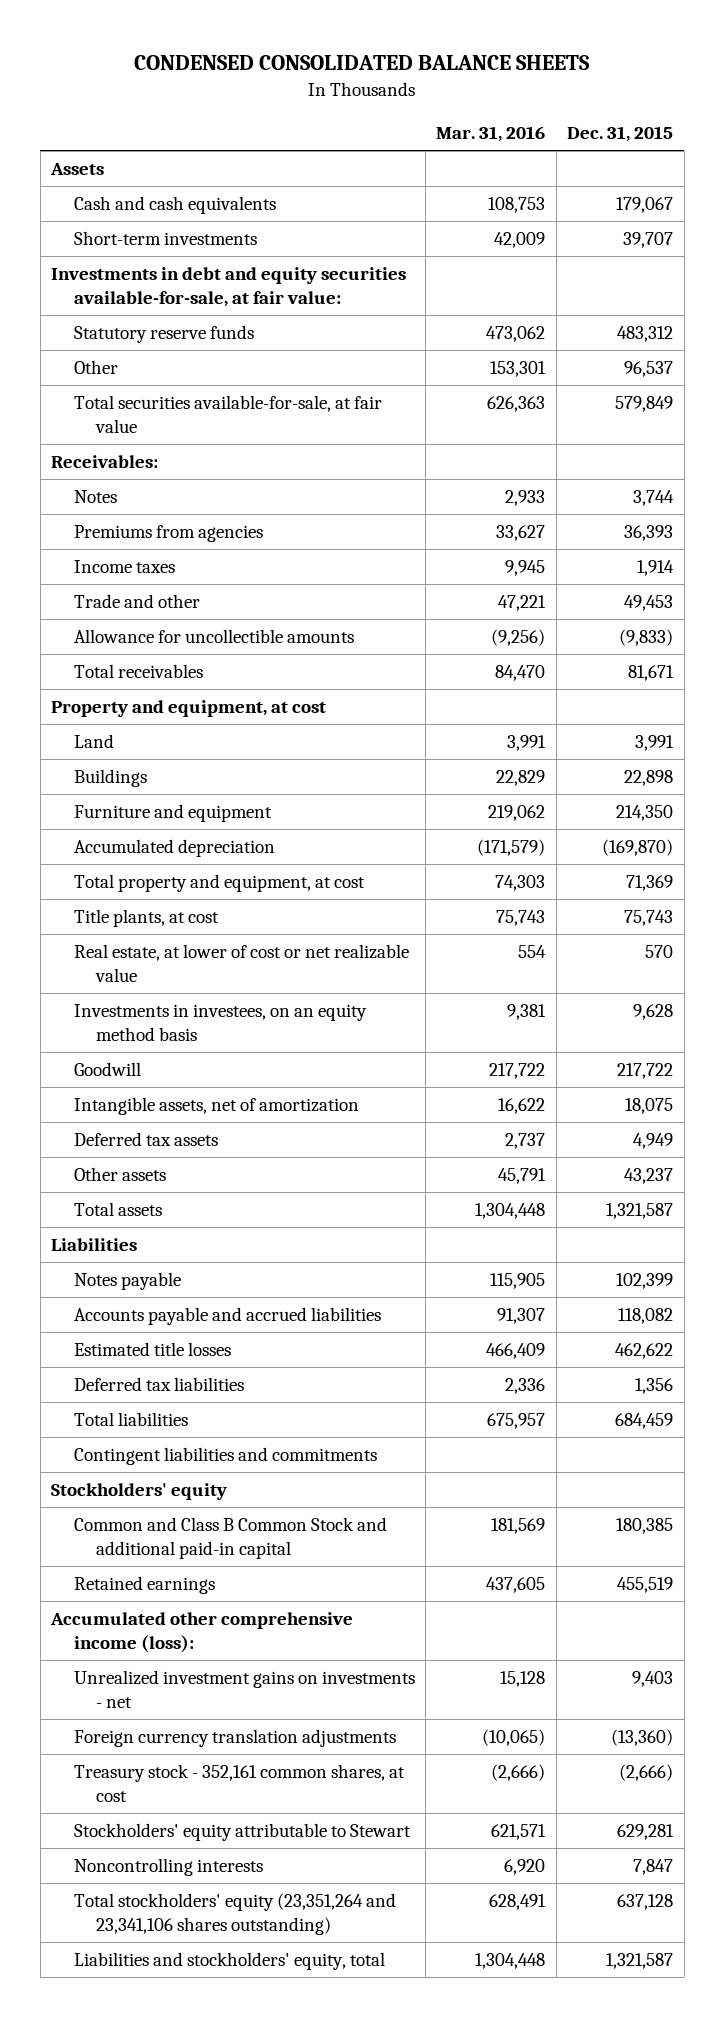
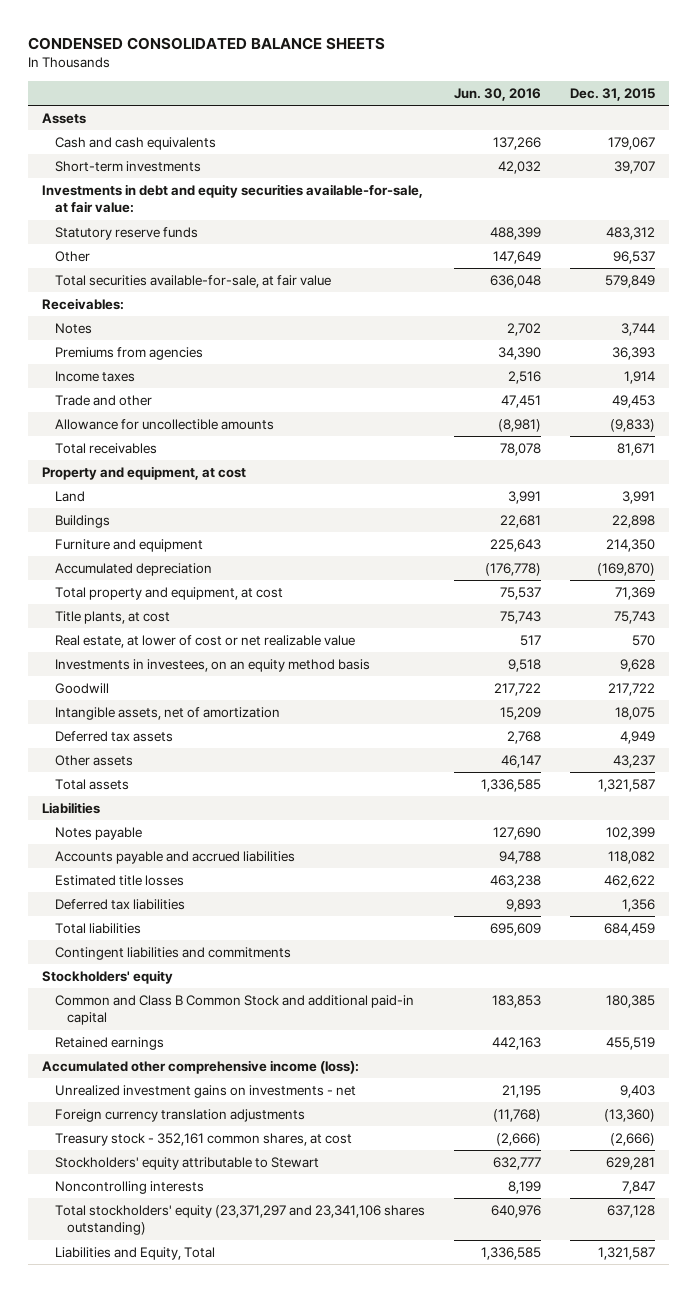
- | Mar. 31, 2016 | Dec. 31, 2015
+ | Jun. 30, 2016 | Dec. 31, 2015
- Total stockholders' equity (23,351,264 and 23,341,106 shares outstanding) | 628,491 | 637,128
- Liabilities and stockholders' equity, total | 1,304,448 | 1,321,587
+ Total stockholders' equity (23,371,297 and 23,341,106 shares outstanding) | 640,976 | 637,128
+ Liabilities and Equity, Total | 1,336,585 | 1,321,587

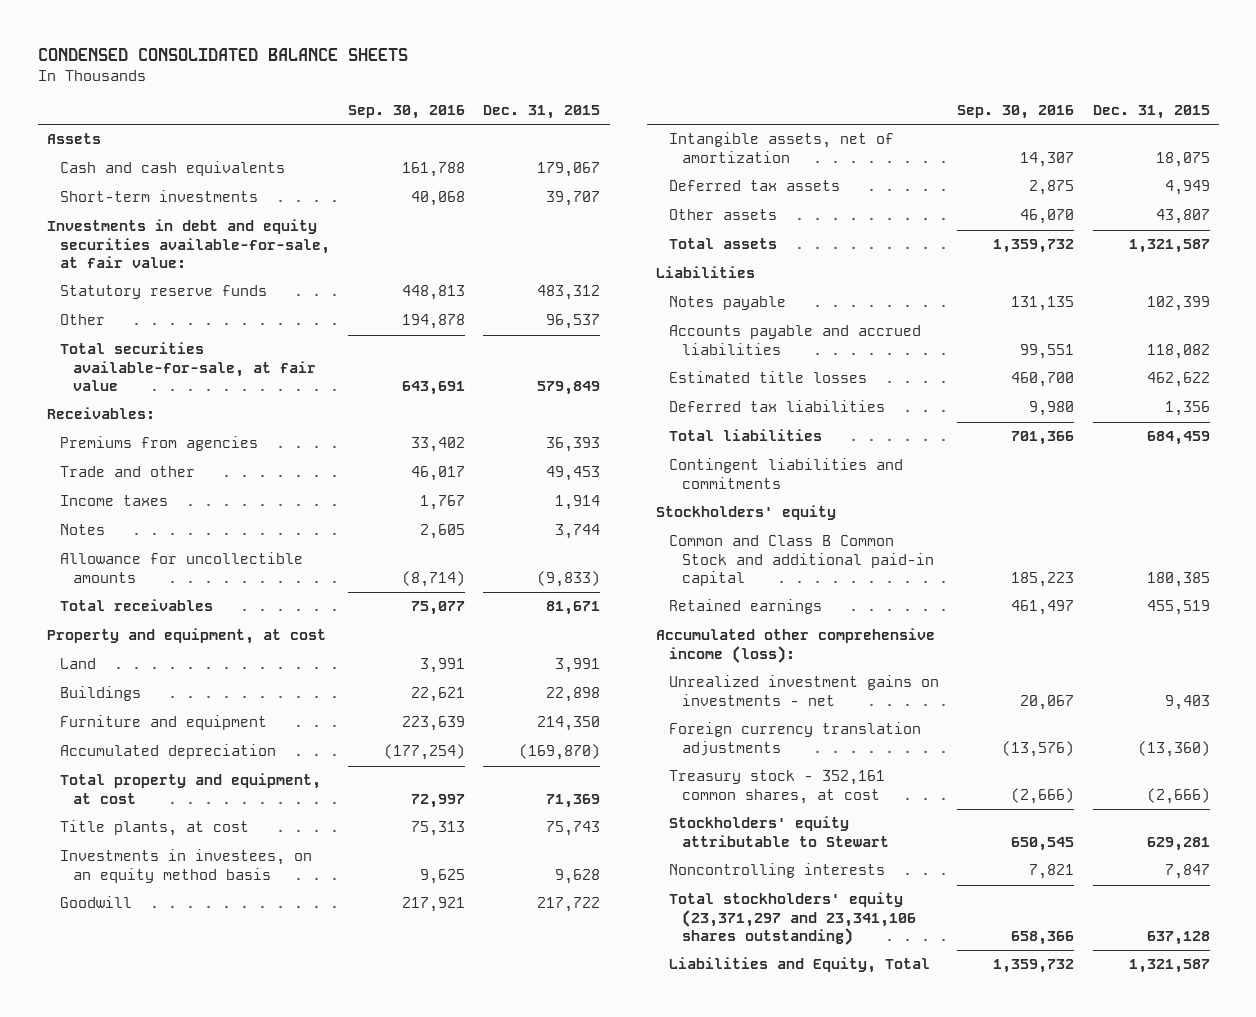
- | Jun. 30, 2016 | Dec. 31, 2015
+ | Sep. 30, 2016 | Dec. 31, 2015
moved down: Income taxes | 1,767 | 1,914
moved down: Notes | 2,605 | 3,744
- Real estate, at lower of cost or net realizable value | 517 | 570
- Other assets | 46,147 | 43,237
+ Other assets | 46,070 | 43,807

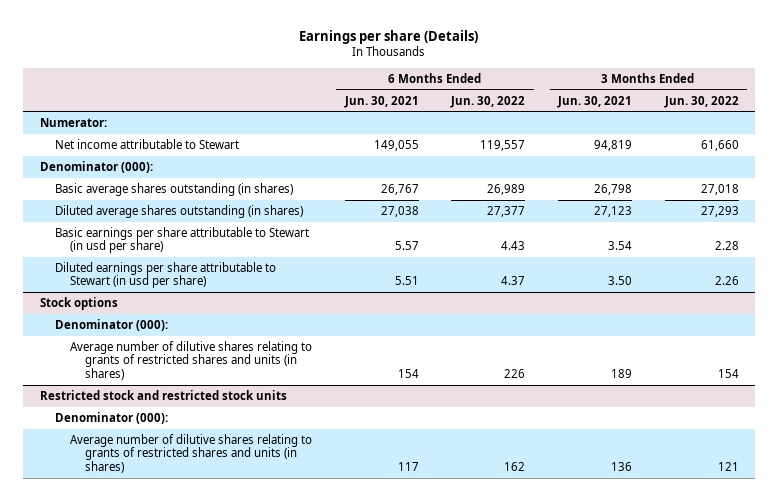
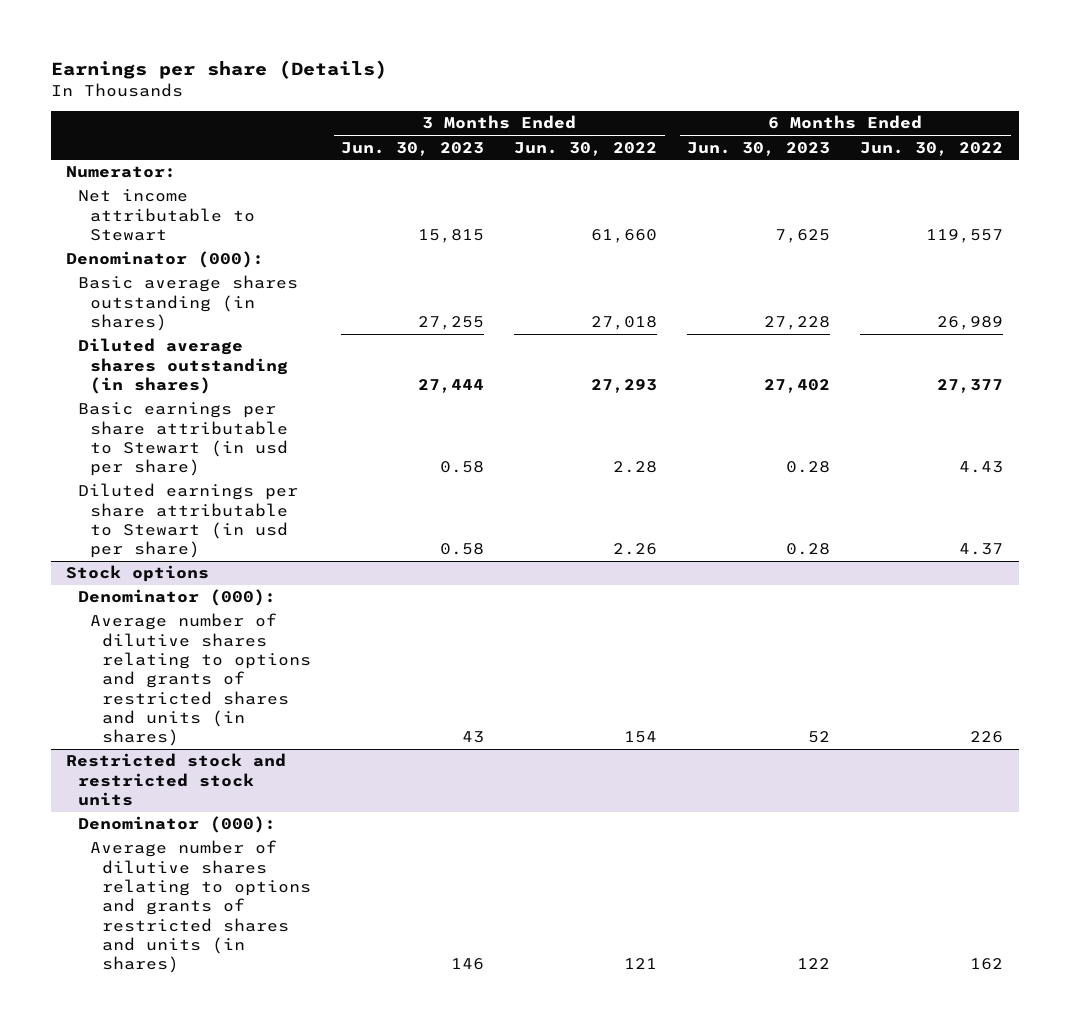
- | 6 Months Ended Jun. 30, 2021 | 6 Months Ended Jun. 30, 2022 | 3 Months Ended Jun. 30, 2021 | 3 Months Ended Jun. 30, 2022
+ | 3 Months Ended Jun. 30, 2023 | 3 Months Ended Jun. 30, 2022 | 6 Months Ended Jun. 30, 2023 | 6 Months Ended Jun. 30, 2022
@ Stock options
- Average number of dilutive shares relating to grants of restricted shares and units (in shares) | 154 | 226 | 189 | 154
+ Average number of dilutive shares relating to options and grants of restricted shares and units (in shares) | 43 | 154 | 52 | 226
@ Restricted stock and restricted stock units
- Average number of dilutive shares relating to grants of restricted shares and units (in shares) | 117 | 162 | 136 | 121
+ Average number of dilutive shares relating to options and grants of restricted shares and units (in shares) | 146 | 121 | 122 | 162

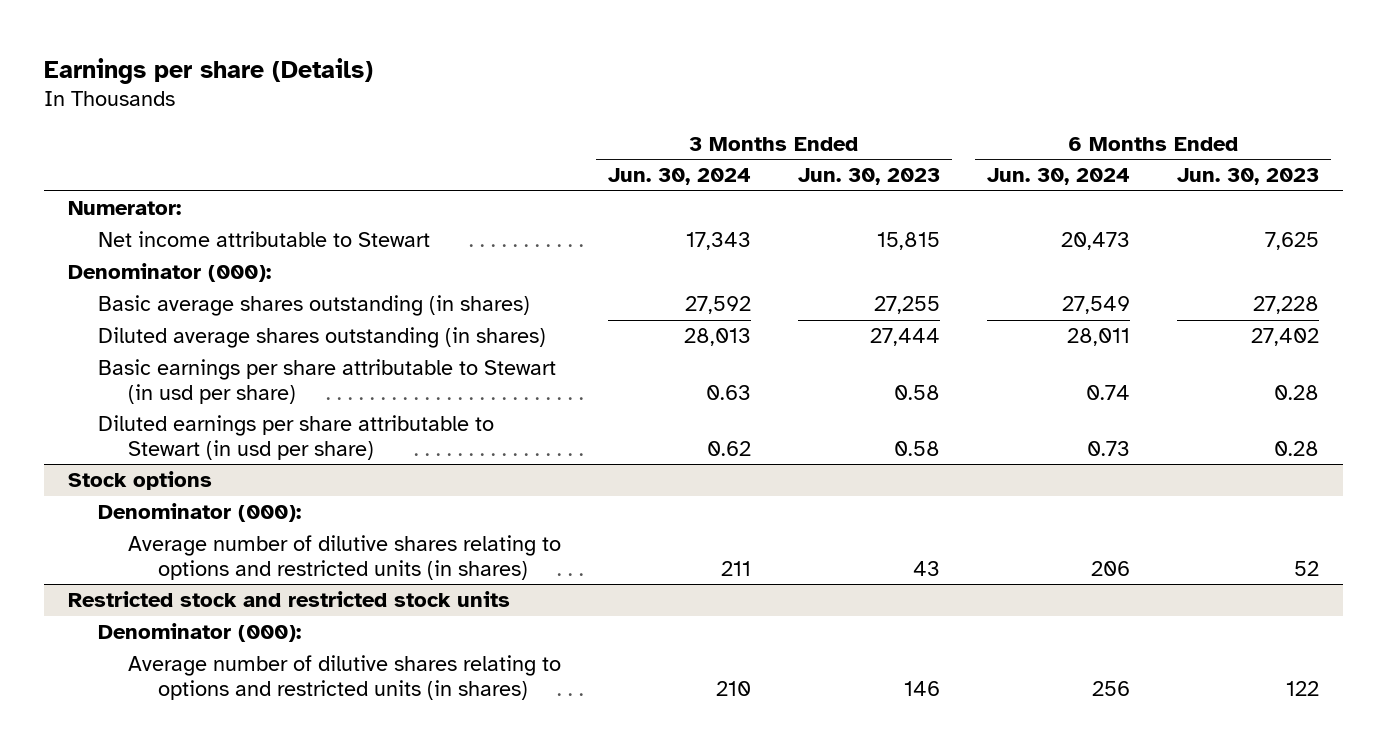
- | 3 Months Ended Jun. 30, 2023 | 3 Months Ended Jun. 30, 2022 | 6 Months Ended Jun. 30, 2023 | 6 Months Ended Jun. 30, 2022
+ | 3 Months Ended Jun. 30, 2024 | 3 Months Ended Jun. 30, 2023 | 6 Months Ended Jun. 30, 2024 | 6 Months Ended Jun. 30, 2023
@ Stock options
- Average number of dilutive shares relating to options and grants of restricted shares and units (in shares) | 43 | 154 | 52 | 226
+ Average number of dilutive shares relating to options and restricted units (in shares) | 211 | 43 | 206 | 52
@ Restricted stock and restricted stock units
- Average number of dilutive shares relating to options and grants of restricted shares and units (in shares) | 146 | 121 | 122 | 162
+ Average number of dilutive shares relating to options and restricted units (in shares) | 210 | 146 | 256 | 122

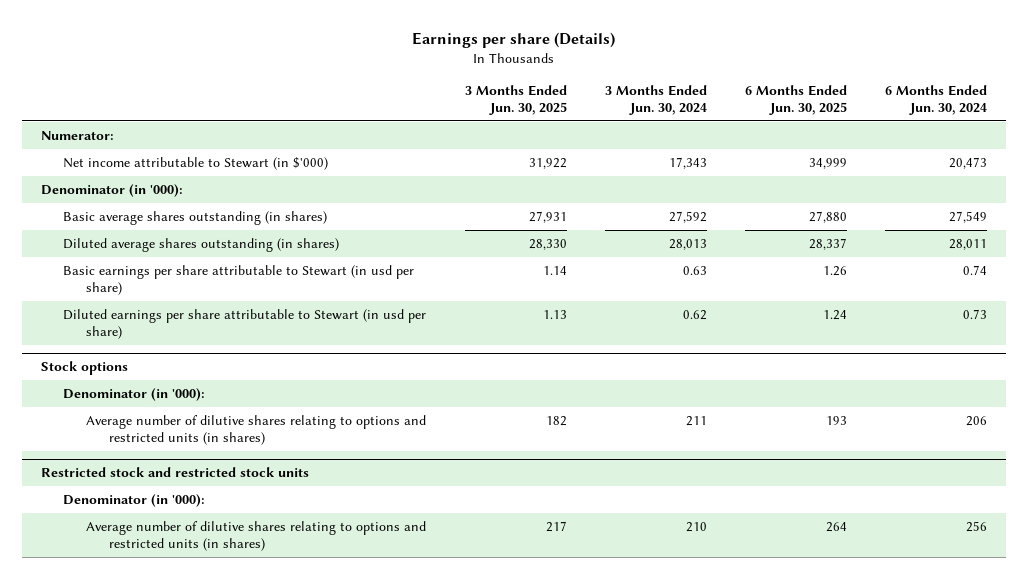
- | 3 Months Ended Jun. 30, 2024 | 3 Months Ended Jun. 30, 2023 | 6 Months Ended Jun. 30, 2024 | 6 Months Ended Jun. 30, 2023
+ | 3 Months Ended Jun. 30, 2025 | 3 Months Ended Jun. 30, 2024 | 6 Months Ended Jun. 30, 2025 | 6 Months Ended Jun. 30, 2024
- Net income attributable to Stewart | 17,343 | 15,815 | 20,473 | 7,625
- Denominator (000):
+ Net income attributable to Stewart (in $'000) | 31,922 | 17,343 | 34,999 | 20,473
+ Denominator (in '000):
@ Stock options
- Denominator (000):
+ Denominator (in '000):
@ Restricted stock and restricted stock units
- Denominator (000):
+ Denominator (in '000):

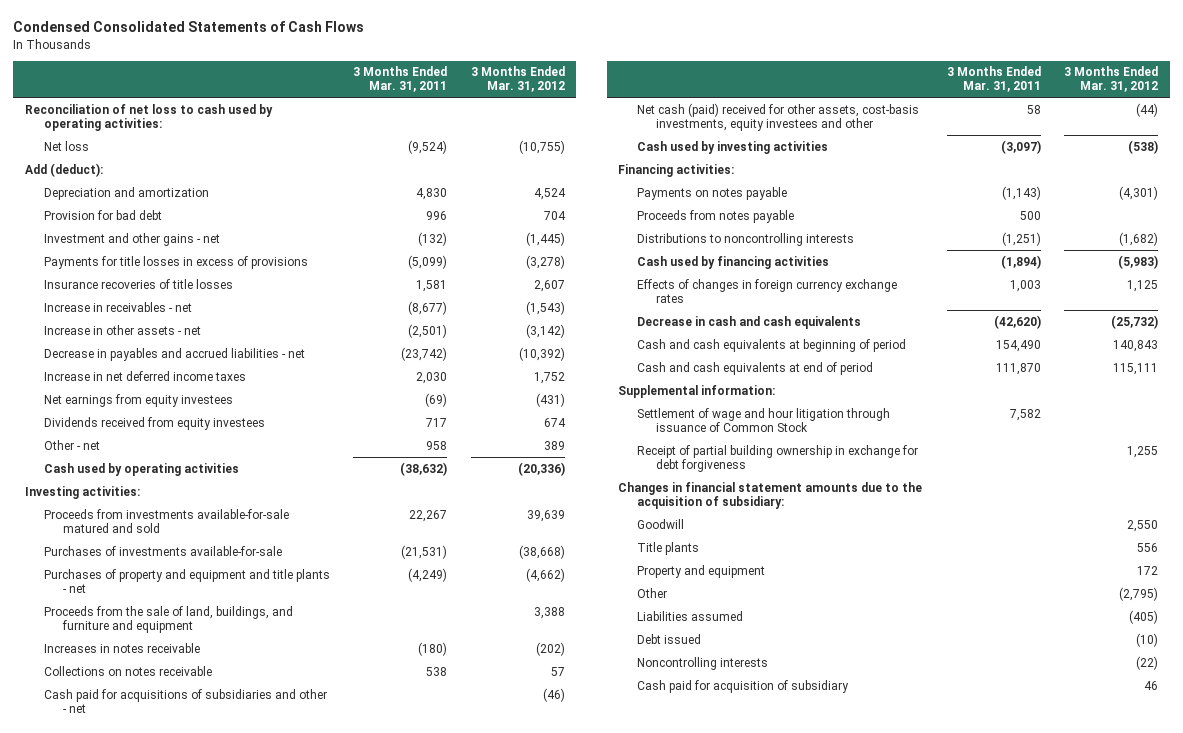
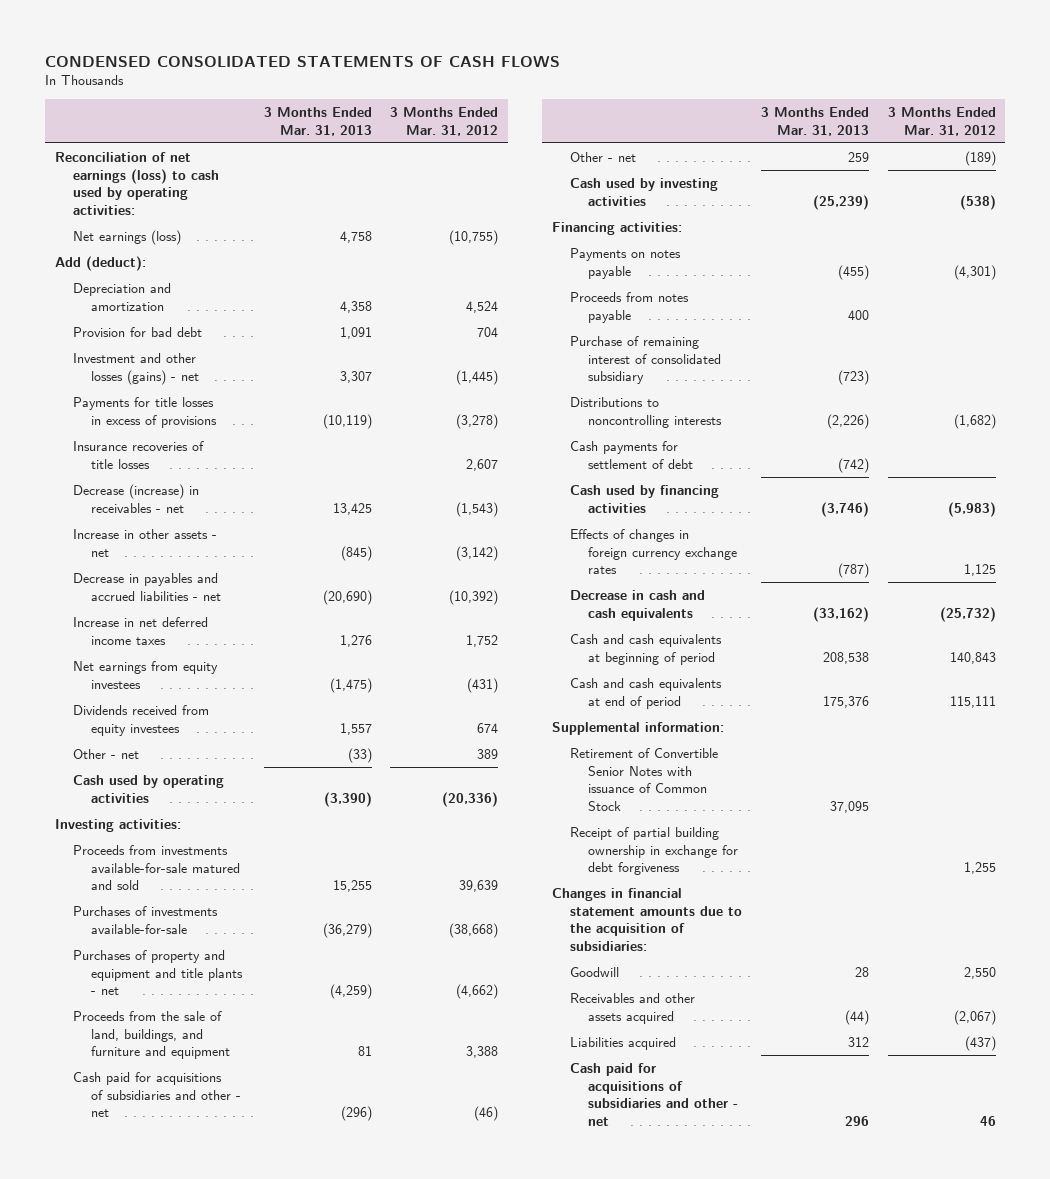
- Condensed Consolidated Statements of Cash Flows
+ CONDENSED CONSOLIDATED STATEMENTS OF CASH FLOWS
- | 3 Months Ended Mar. 31, 2011 | 3 Months Ended Mar. 31, 2012
+ | 3 Months Ended Mar. 31, 2013 | 3 Months Ended Mar. 31, 2012
- Reconciliation of net loss to cash used by operating activities:
- Net loss | (9,524) | (10,755)
+ Reconciliation of net earnings (loss) to cash used by operating activities:
+ Net earnings (loss) | 4,758 | (10,755)
- Investment and other gains - net | (132) | (1,445)
+ Investment and other losses (gains) - net | 3,307 | (1,445)
- Increase in receivables - net | (8,677) | (1,543)
+ Decrease (increase) in receivables - net | 13,425 | (1,543)
- Increases in notes receivable | (180) | (202)
- Collections on notes receivable | 538 | 57
- Net cash (paid) received for other assets, cost-basis investments, equity investees and other | 58 | (44)
+ Other - net | 259 | (189)
+ Purchase of remaining interest of consolidated subsidiary | (723) |
+ Cash payments for settlement of debt | (742) |
- Settlement of wage and hour litigation through issuance of Common Stock | 7,582 |
+ Retirement of Convertible Senior Notes with issuance of Common Stock | 37,095 |
- Changes in financial statement amounts due to the acquisition of subsidiary:
+ Changes in financial statement amounts due to the acquisition of subsidiaries:
- Title plants | | 556
- Property and equipment | | 172
- Other | | (2,795)
- Liabilities assumed | | (405)
- Debt issued | | (10)
- Noncontrolling interests | | (22)
- Cash paid for acquisition of subsidiary | | 46
+ Receivables and other assets acquired | (44) | (2,067)
+ Liabilities acquired | 312 | (437)
+ Cash paid for acquisitions of subsidiaries and other - net | 296 | 46

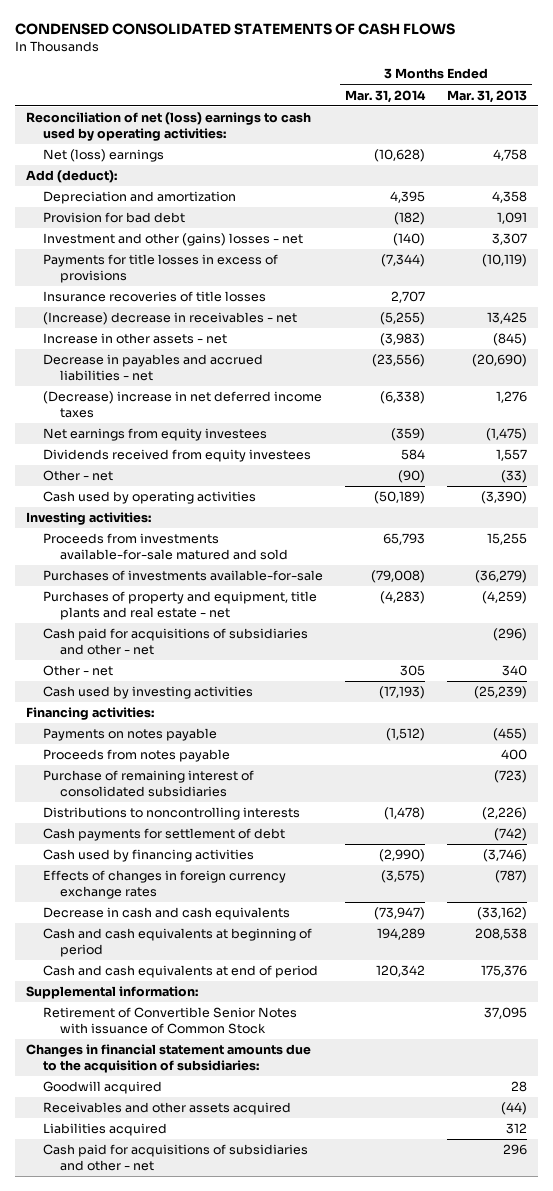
- | 3 Months Ended Mar. 31, 2013 | 3 Months Ended Mar. 31, 2012
+ | 3 Months Ended Mar. 31, 2014 | 3 Months Ended Mar. 31, 2013
- Reconciliation of net earnings (loss) to cash used by operating activities:
- Net earnings (loss) | 4,758 | (10,755)
+ Reconciliation of net (loss) earnings to cash used by operating activities:
+ Net (loss) earnings | (10,628) | 4,758
- Investment and other losses (gains) - net | 3,307 | (1,445)
+ Investment and other (gains) losses - net | (140) | 3,307
- Decrease (increase) in receivables - net | 13,425 | (1,543)
+ (Increase) decrease in receivables - net | (5,255) | 13,425
- Increase in net deferred income taxes | 1,276 | 1,752
+ (Decrease) increase in net deferred income taxes | (6,338) | 1,276
- Purchases of property and equipment and title plants - net | (4,259) | (4,662)
- Proceeds from the sale of land, buildings, and furniture and equipment | 81 | 3,388
+ Purchases of property and equipment, title plants and real estate - net | (4,283) | (4,259)
- Other - net | 259 | (189)
+ Other - net | 305 | 340
- Purchase of remaining interest of consolidated subsidiary | (723) |
+ Purchase of remaining interest of consolidated subsidiaries | | (723)
- Receipt of partial building ownership in exchange for debt forgiveness | | 1,255
- Goodwill | 28 | 2,550
+ Goodwill acquired | | 28

